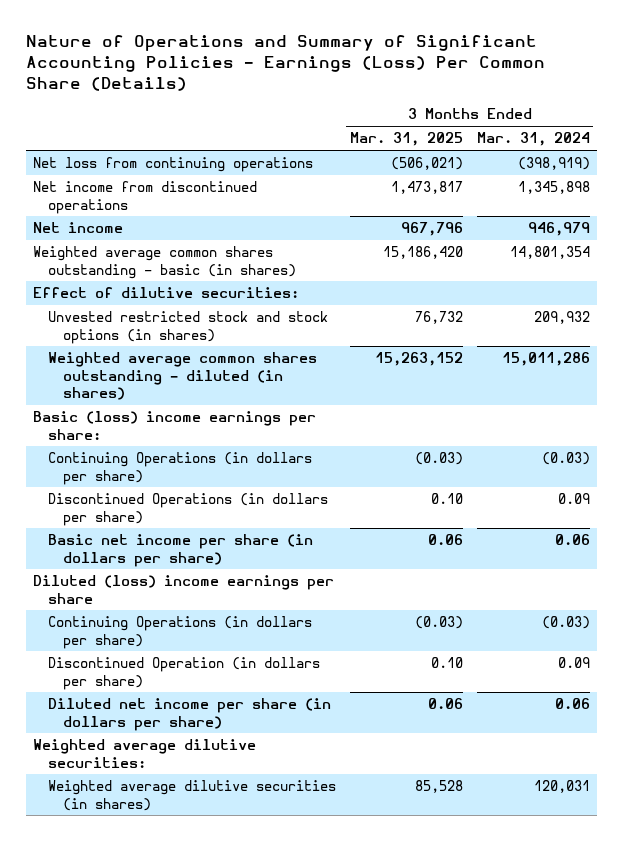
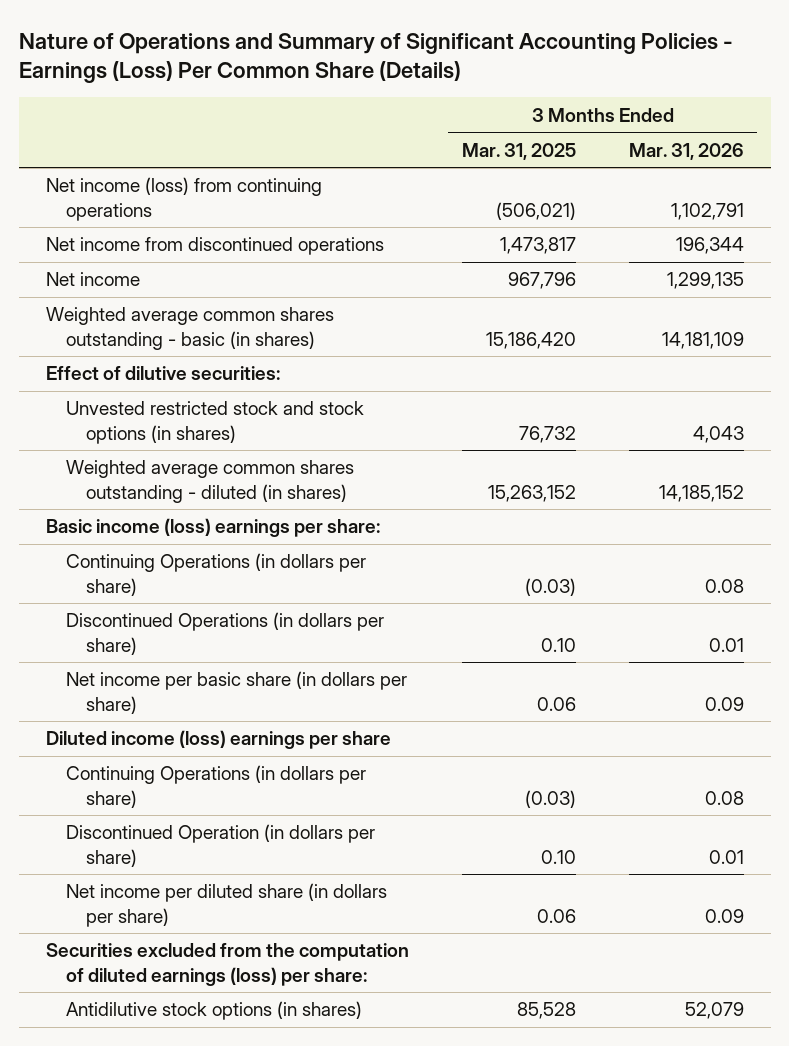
- | 3 Months Ended Mar. 31, 2025 | 3 Months Ended Mar. 31, 2024
+ | 3 Months Ended Mar. 31, 2025 | 3 Months Ended Mar. 31, 2026
- Net loss from continuing operations | (506,021) | (398,919)
+ Net income (loss) from continuing operations | (506,021) | 1,102,791
- Basic (loss) income earnings per share:
+ Basic income (loss) earnings per share:
- Basic net income per share (in dollars per share) | 0.06 | 0.06
- Diluted (loss) income earnings per share
+ Net income per basic share (in dollars per share) | 0.06 | 0.09
+ Diluted income (loss) earnings per share
- Diluted net income per share (in dollars per share) | 0.06 | 0.06
- Weighted average dilutive securities:
- Weighted average dilutive securities (in shares) | 85,528 | 120,031
+ Net income per diluted share (in dollars per share) | 0.06 | 0.09
+ Securities excluded from the computation of diluted earnings (loss) per share:
+ Antidilutive stock options (in shares) | 85,528 | 52,079

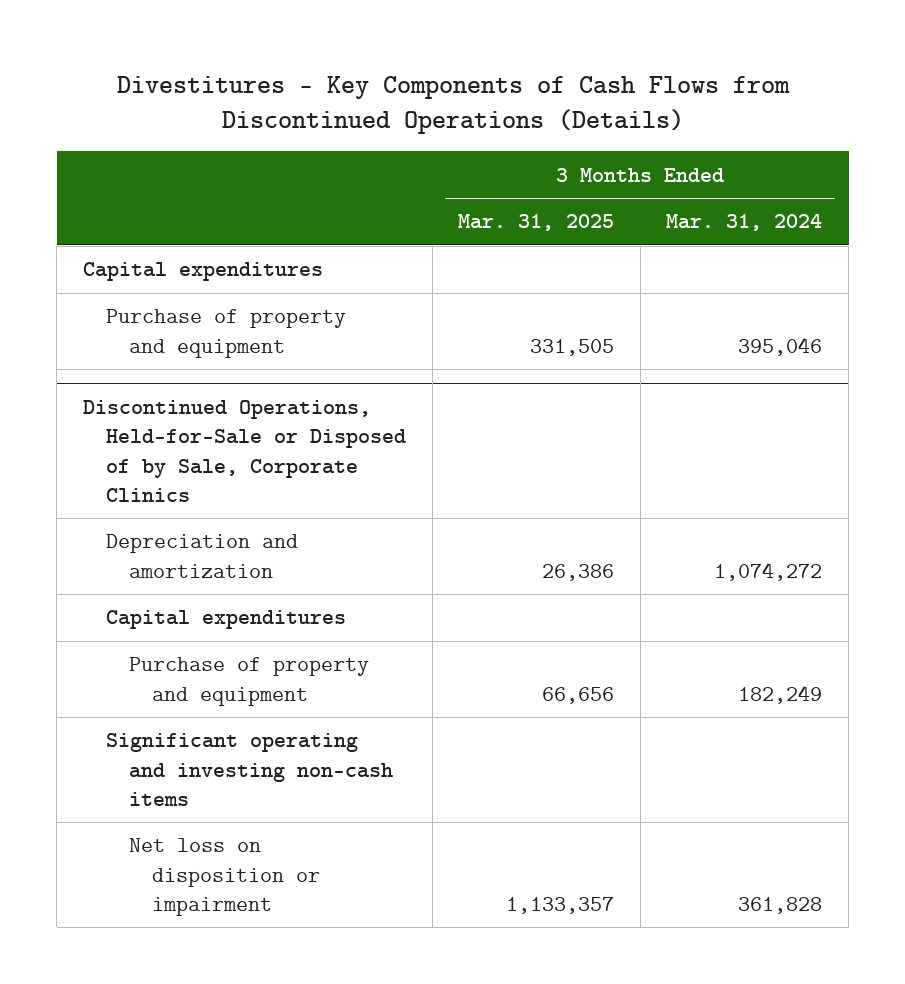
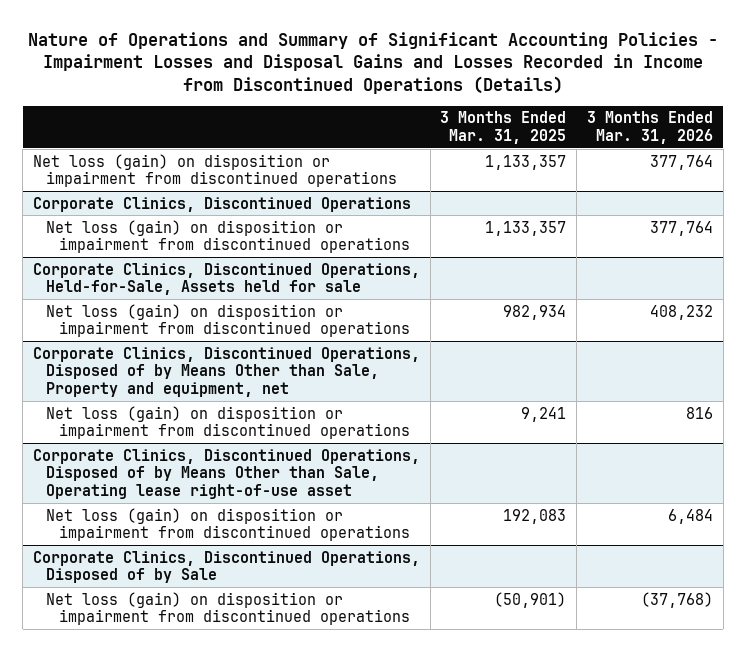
- Divestitures - Key Components of Cash Flows from Discontinued Operations (Details)
+ Nature of Operations and Summary of Significant Accounting Policies - Impairment Losses and Disposal Gains and Losses Recorded in Income from Discontinued Operations (Details)
- | 3 Months Ended Mar. 31, 2025 | 3 Months Ended Mar. 31, 2024
+ | 3 Months Ended Mar. 31, 2025 | 3 Months Ended Mar. 31, 2026
- Capital expenditures
- Purchase of property and equipment | 331,505 | 395,046
- Discontinued Operations, Held-for-Sale or Disposed of by Sale, Corporate Clinics
- Depreciation and amortization | 26,386 | 1,074,272
- Capital expenditures
- Purchase of property and equipment | 66,656 | 182,249
- Significant operating and investing non-cash items
- Net loss on disposition or impairment | 1,133,357 | 361,828
+ Net loss (gain) on disposition or impairment from discontinued operations | 1,133,357 | 377,764
+ Corporate Clinics, Discontinued Operations
+ Net loss (gain) on disposition or impairment from discontinued operations | 1,133,357 | 377,764
+ Corporate Clinics, Discontinued Operations, Held-for-Sale, Assets held for sale
+ Net loss (gain) on disposition or impairment from discontinued operations | 982,934 | 408,232
+ Corporate Clinics, Discontinued Operations, Disposed of by Means Other than Sale, Property and equipment, net
+ Net loss (gain) on disposition or impairment from discontinued operations | 9,241 | 816
+ Corporate Clinics, Discontinued Operations, Disposed of by Means Other than Sale, Operating lease right-of-use asset
+ Net loss (gain) on disposition or impairment from discontinued operations | 192,083 | 6,484
+ Corporate Clinics, Discontinued Operations, Disposed of by Sale
+ Net loss (gain) on disposition or impairment from discontinued operations | (50,901) | (37,768)

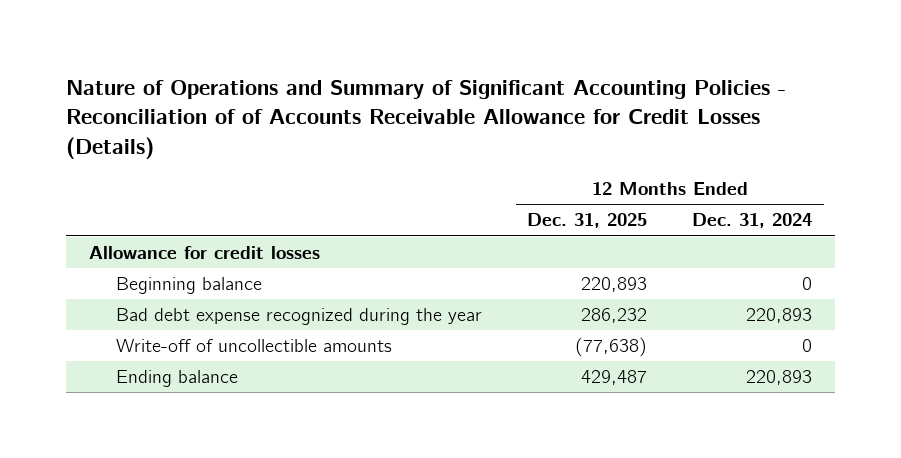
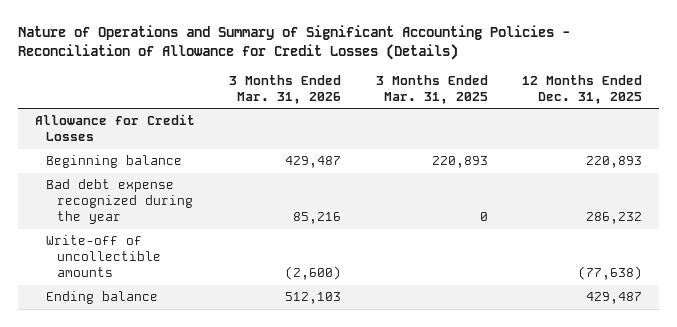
- Nature of Operations and Summary of Significant Accounting Policies - Reconciliation of of Accounts Receivable Allowance for Credit Losses (Details)
+ Nature of Operations and Summary of Significant Accounting Policies - Reconciliation of Allowance for Credit Losses (Details)
- | 12 Months Ended Dec. 31, 2025 | 12 Months Ended Dec. 31, 2024
+ | 3 Months Ended Mar. 31, 2026 | 3 Months Ended Mar. 31, 2025 | 12 Months Ended Dec. 31, 2025
- Allowance for credit losses
+ Allowance for Credit Losses

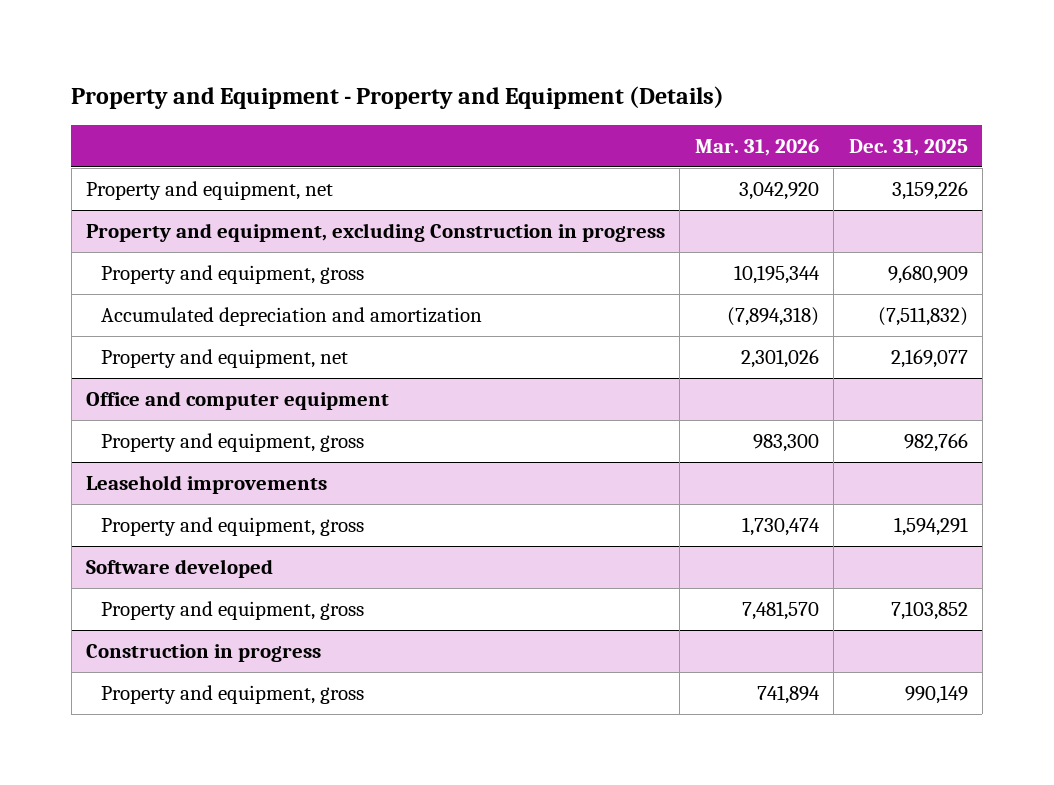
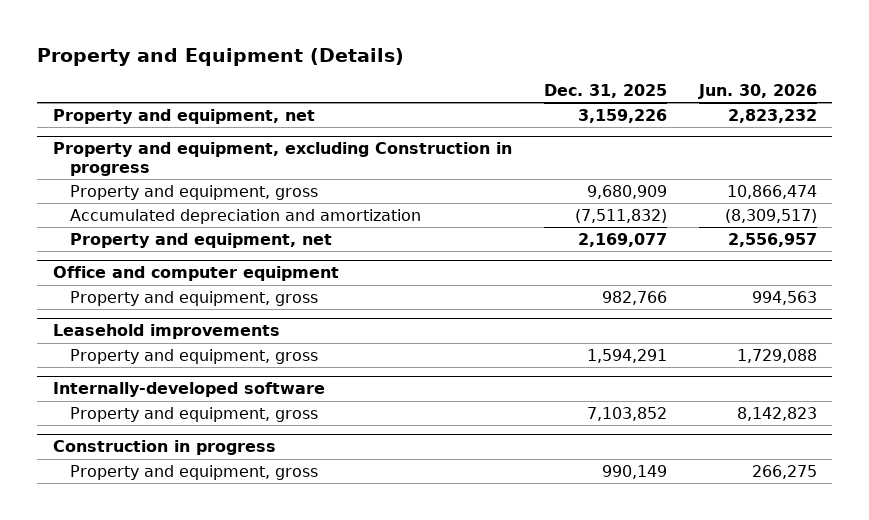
- Property and Equipment - Property and Equipment (Details)
+ Property and Equipment (Details)
- | Mar. 31, 2026 | Dec. 31, 2025
+ | Dec. 31, 2025 | Jun. 30, 2026
- Software developed
+ Internally-developed software

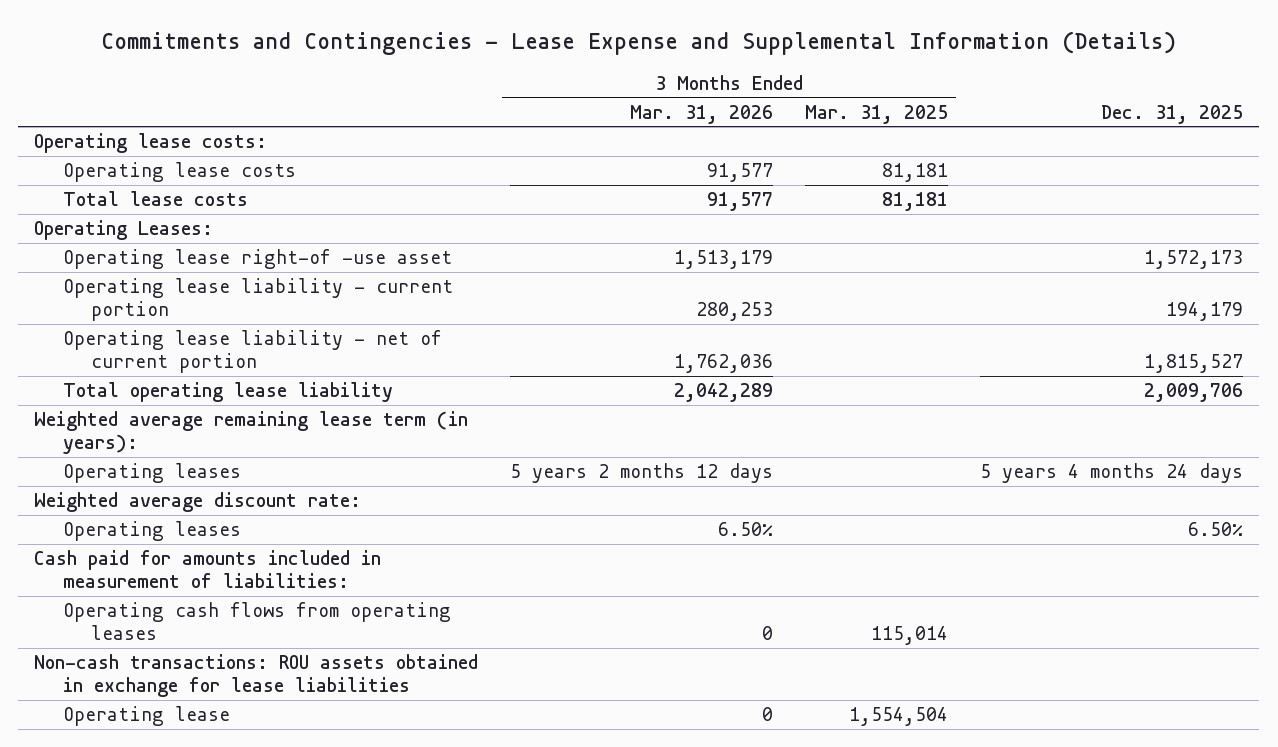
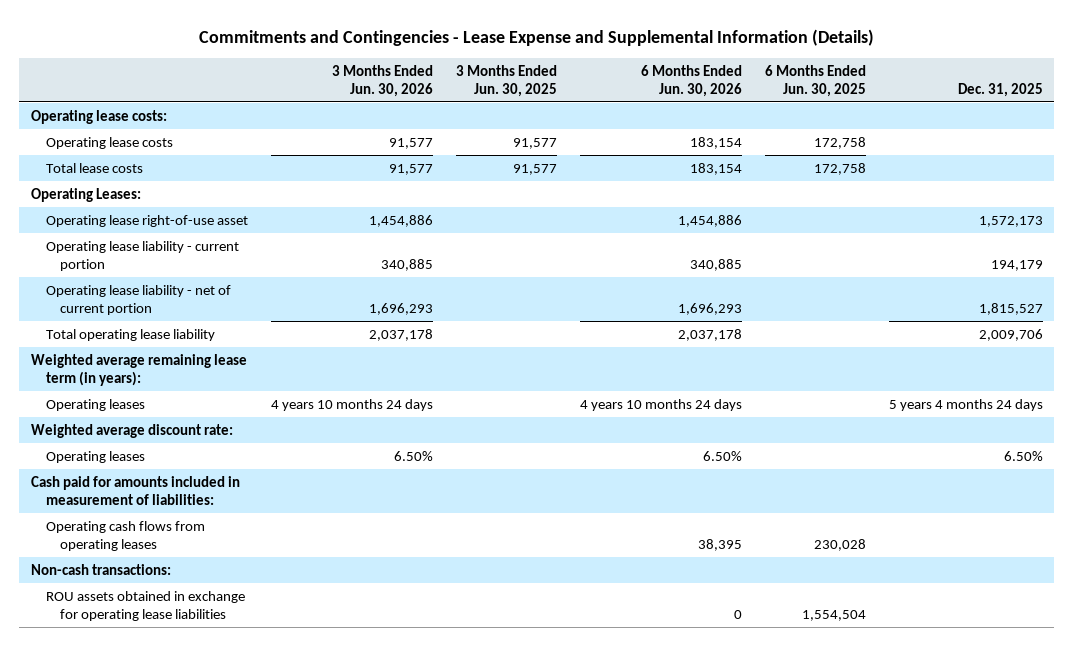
- | 3 Months Ended Mar. 31, 2026 | 3 Months Ended Mar. 31, 2025 | Dec. 31, 2025
+ | 3 Months Ended Jun. 30, 2026 | 3 Months Ended Jun. 30, 2025 | 6 Months Ended Jun. 30, 2026 | 6 Months Ended Jun. 30, 2025 | Dec. 31, 2025
- Operating lease right-of -use asset | 1,513,179 | | 1,572,173
+ Operating lease right-of-use asset | 1,454,886 | | 1,454,886 | | 1,572,173
- Non-cash transactions: ROU assets obtained in exchange for lease liabilities
- Operating lease | 0 | 1,554,504 |
+ Non-cash transactions:
+ ROU assets obtained in exchange for operating lease liabilities | | | 0 | 1,554,504 |

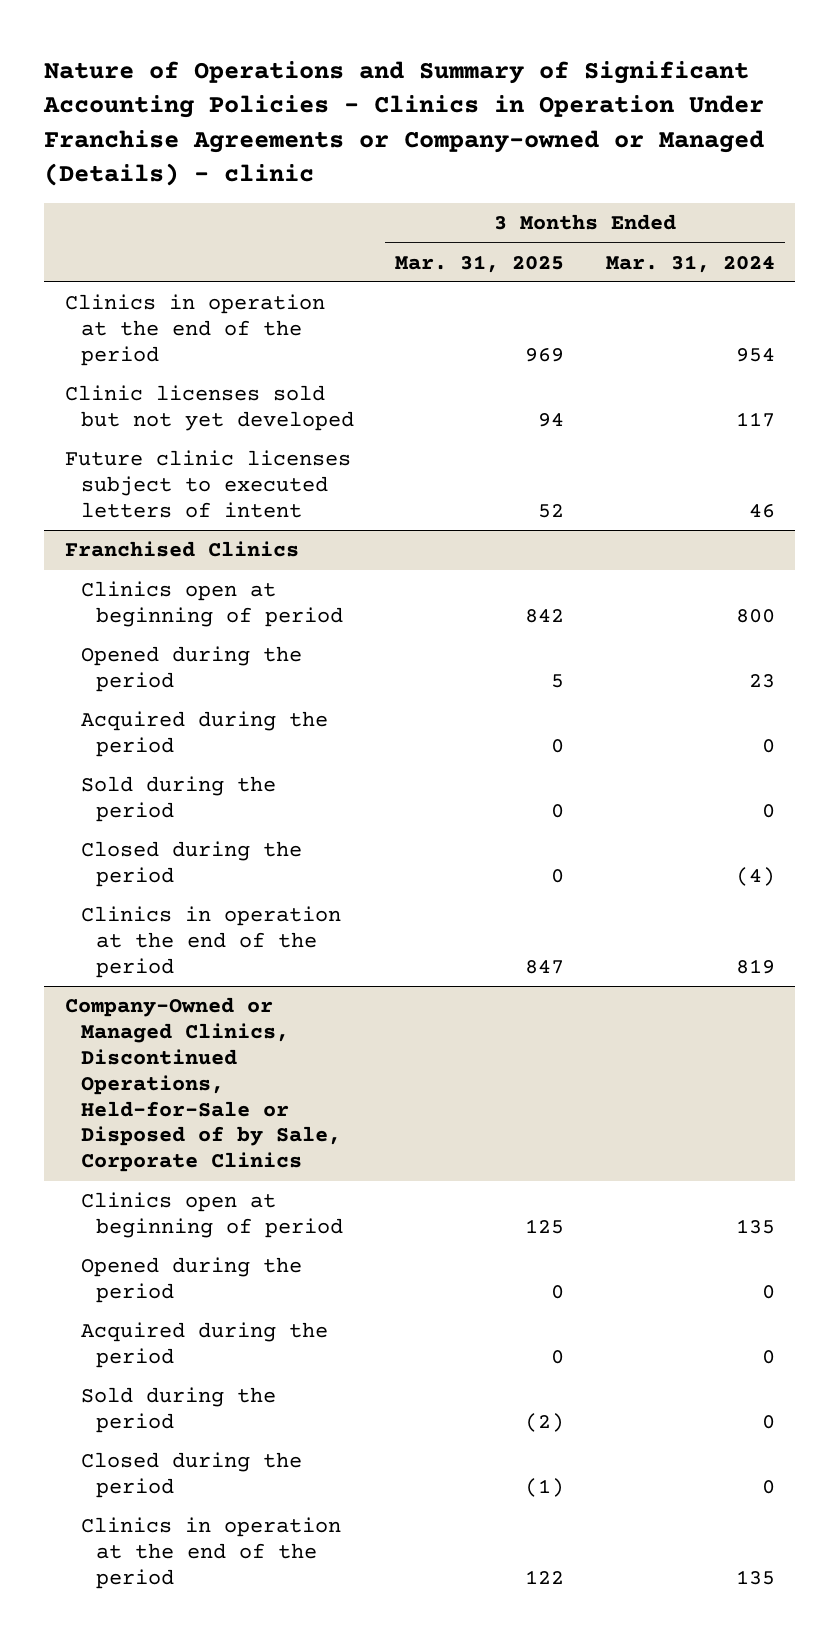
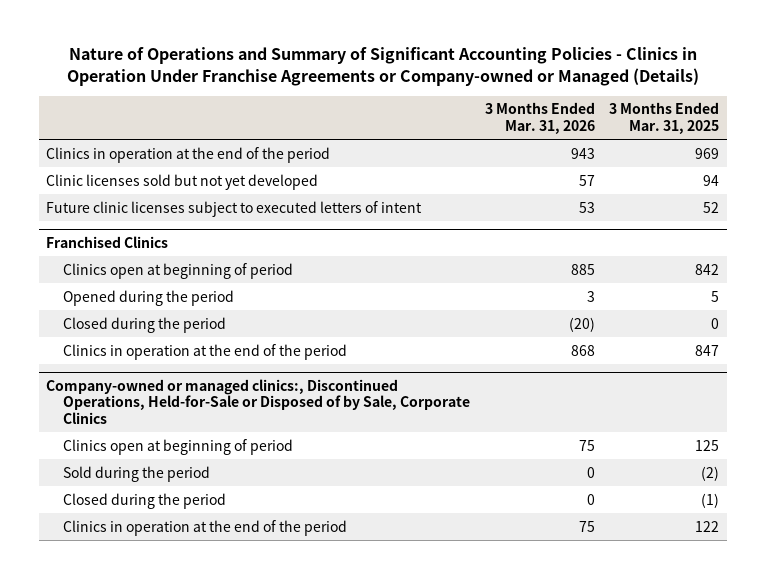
- Nature of Operations and Summary of Significant Accounting Policies - Clinics in Operation Under Franchise Agreements or Company-owned or Managed (Details) - clinic
+ Nature of Operations and Summary of Significant Accounting Policies - Clinics in Operation Under Franchise Agreements or Company-owned or Managed (Details)
- | 3 Months Ended Mar. 31, 2025 | 3 Months Ended Mar. 31, 2024
+ | 3 Months Ended Mar. 31, 2026 | 3 Months Ended Mar. 31, 2025
@ Franchised Clinics
- Acquired during the period | 0 | 0
- Sold during the period | 0 | 0
- Company-Owned or Managed Clinics, Discontinued Operations, Held-for-Sale or Disposed of by Sale, Corporate Clinics
+ Company-owned or managed clinics:, Discontinued Operations, Held-for-Sale or Disposed of by Sale, Corporate Clinics
- Opened during the period | 0 | 0
- Acquired during the period | 0 | 0

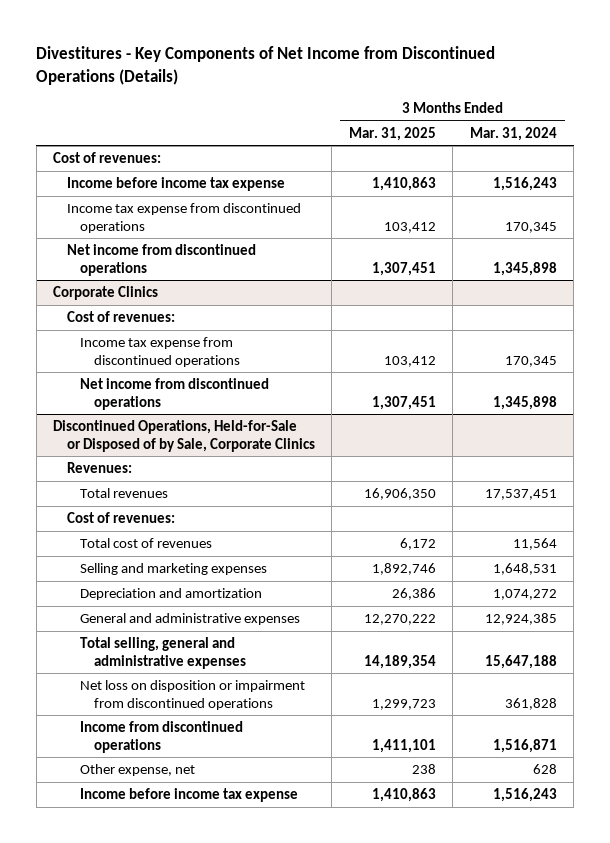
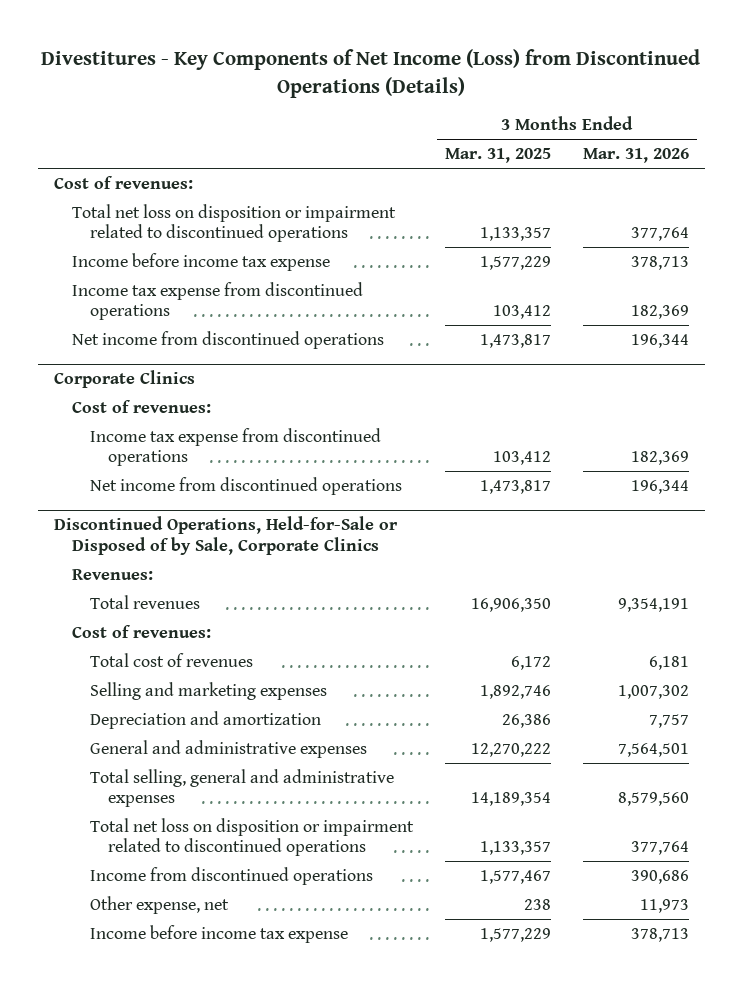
- Divestitures - Key Components of Net Income from Discontinued Operations (Details)
+ Divestitures - Key Components of Net Income (Loss) from Discontinued Operations (Details)
- | 3 Months Ended Mar. 31, 2025 | 3 Months Ended Mar. 31, 2024
+ | 3 Months Ended Mar. 31, 2025 | 3 Months Ended Mar. 31, 2026
- Income before income tax expense | 1,410,863 | 1,516,243
+ Total net loss on disposition or impairment related to discontinued operations | 1,133,357 | 377,764
+ Income before income tax expense | 1,577,229 | 378,713
- Net income from discontinued operations | 1,307,451 | 1,345,898
+ Net income from discontinued operations | 1,473,817 | 196,344
@ Corporate Clinics
- Net income from discontinued operations | 1,307,451 | 1,345,898
+ Net income from discontinued operations | 1,473,817 | 196,344
@ Discontinued Operations, Held-for-Sale or Disposed of by Sale, Corporate Clinics
- Net loss on disposition or impairment from discontinued operations | 1,299,723 | 361,828
- Income from discontinued operations | 1,411,101 | 1,516,871
+ Total net loss on disposition or impairment related to discontinued operations | 1,133,357 | 377,764
+ Income from discontinued operations | 1,577,467 | 390,686
- Income before income tax expense | 1,410,863 | 1,516,243
+ Income before income tax expense | 1,577,229 | 378,713

